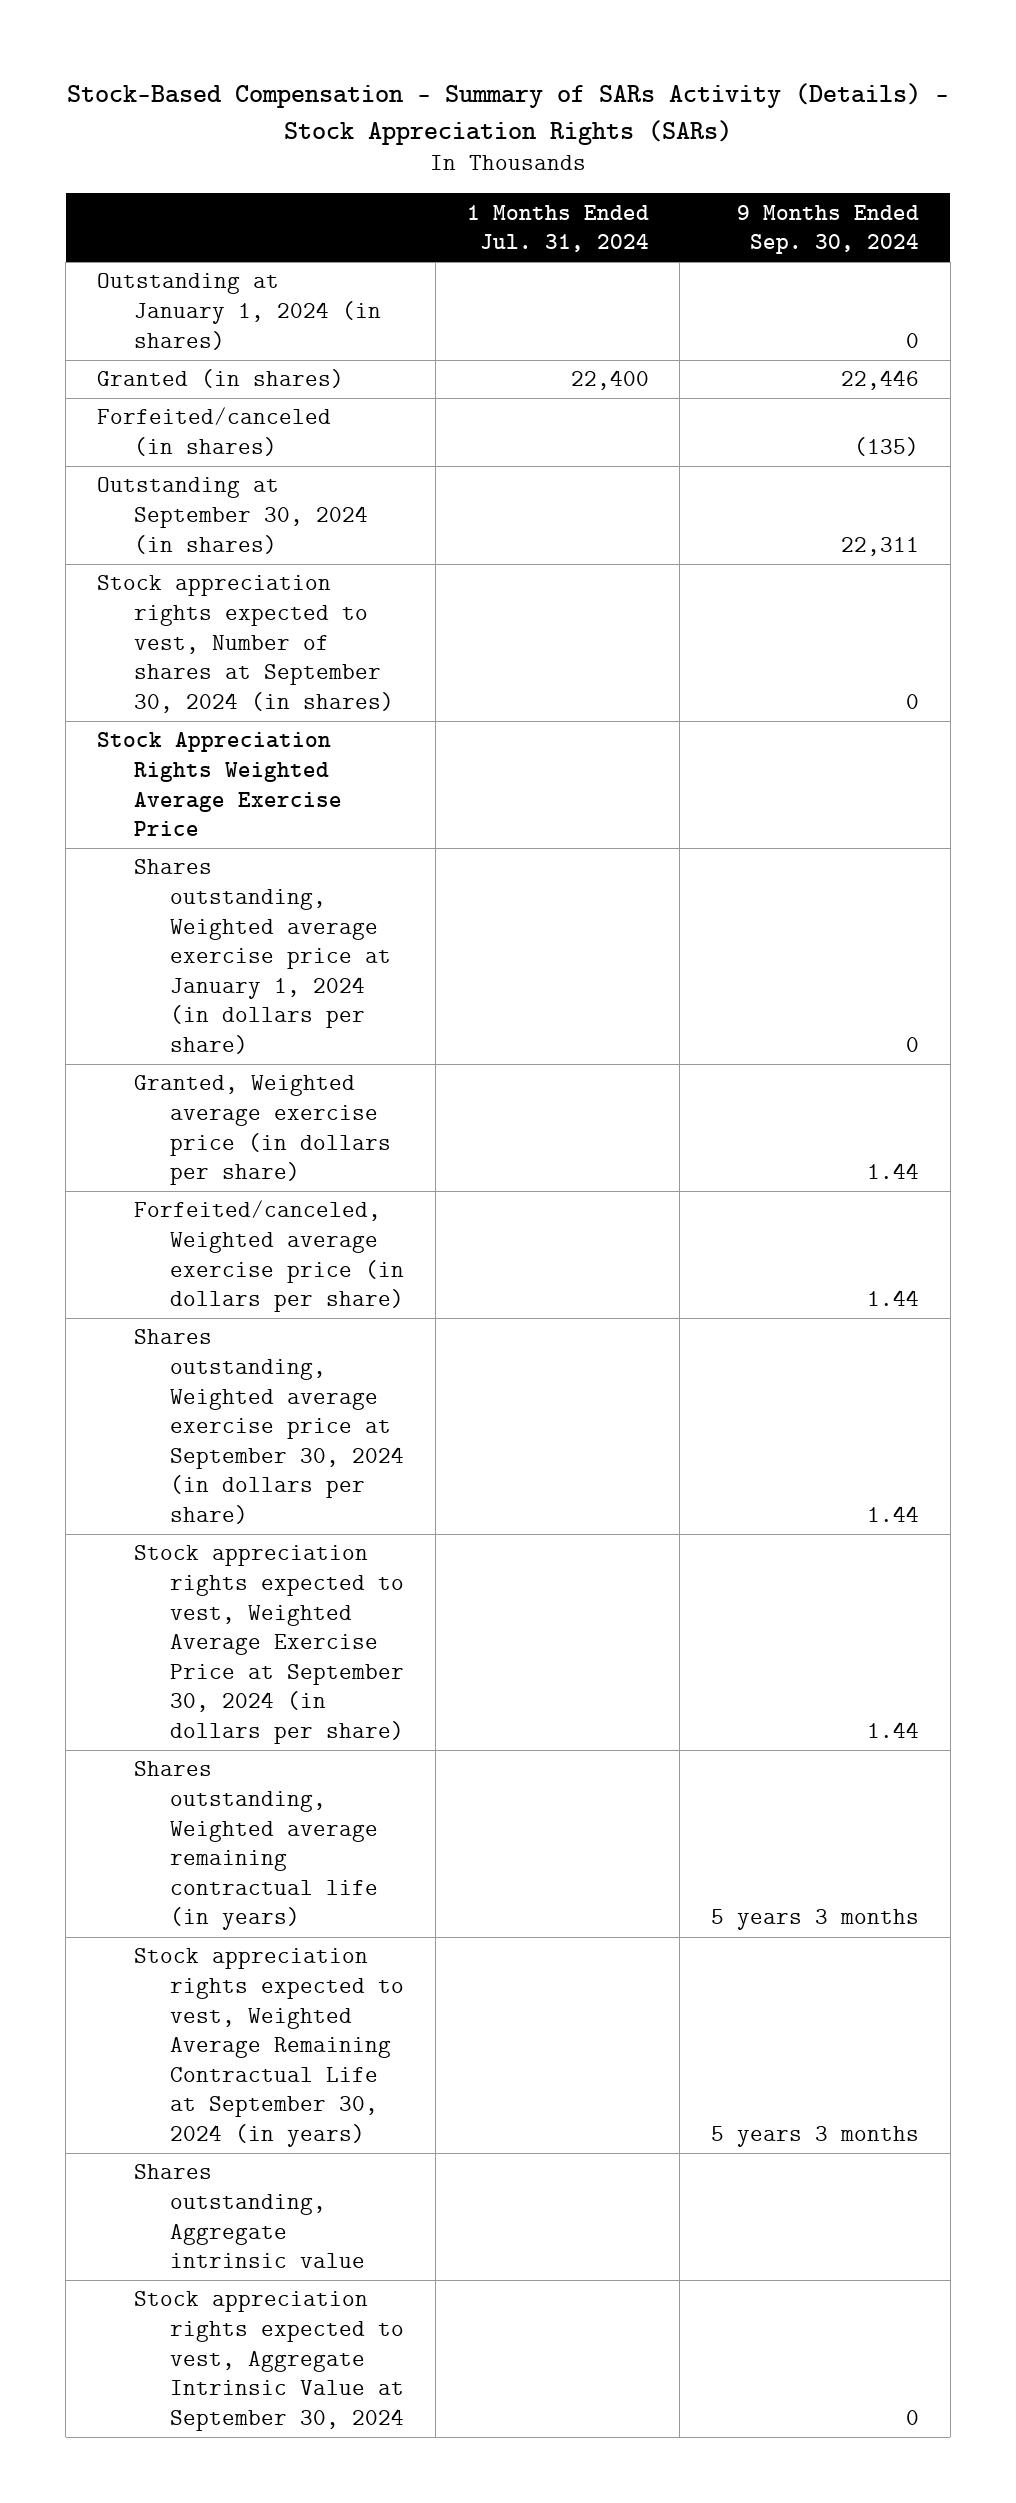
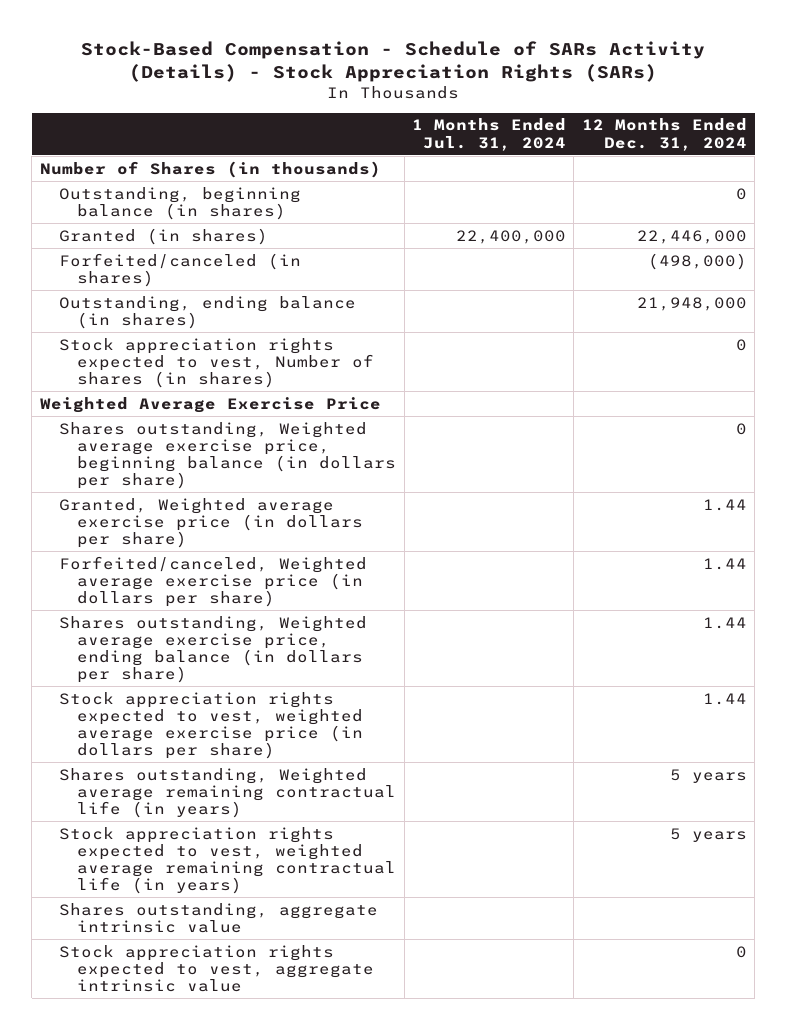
- Stock-Based Compensation - Summary of SARs Activity (Details) - Stock Appreciation Rights (SARs)
+ Stock-Based Compensation - Schedule of SARs Activity (Details) - Stock Appreciation Rights (SARs)
- | 1 Months Ended Jul. 31, 2024 | 9 Months Ended Sep. 30, 2024
+ | 1 Months Ended Jul. 31, 2024 | 12 Months Ended Dec. 31, 2024
- Outstanding at January 1, 2024 (in shares) | | 0
- Granted (in shares) | 22,400 | 22,446
+ Number of Shares (in thousands)
+ Outstanding, beginning balance (in shares) | | 0
+ Granted (in shares) | 22,400,000 | 22,446,000
- Outstanding at September 30, 2024 (in shares) | | 22,311
- Stock appreciation rights expected to vest, Number of shares at September 30, 2024 (in shares) | | 0
- Stock Appreciation Rights Weighted Average Exercise Price
- Shares outstanding, Weighted average exercise price at January 1, 2024 (in dollars per share) | | 0
+ Outstanding, ending balance (in shares) | | 21,948,000
+ Stock appreciation rights expected to vest, Number of shares (in shares) | | 0
+ Weighted Average Exercise Price
+ Shares outstanding, Weighted average exercise price, beginning balance (in dollars per share) | | 0
- Shares outstanding, Weighted average exercise price at September 30, 2024 (in dollars per share) | | 1.44
- Stock appreciation rights expected to vest, Weighted Average Exercise Price at September 30, 2024 (in dollars per share) | | 1.44
+ Shares outstanding, Weighted average exercise price, ending balance (in dollars per share) | | 1.44
+ Stock appreciation rights expected to vest, weighted average exercise price (in dollars per share) | | 1.44
- Stock appreciation rights expected to vest, Weighted Average Remaining Contractual Life at September 30, 2024 (in years) | | 5 years 3 months
- Shares outstanding, Aggregate intrinsic value
- Stock appreciation rights expected to vest, Aggregate Intrinsic Value at September 30, 2024 | | 0
+ Stock appreciation rights expected to vest, weighted average remaining contractual life (in years) | | 5 years
+ Shares outstanding, aggregate intrinsic value
+ Stock appreciation rights expected to vest, aggregate intrinsic value | | 0

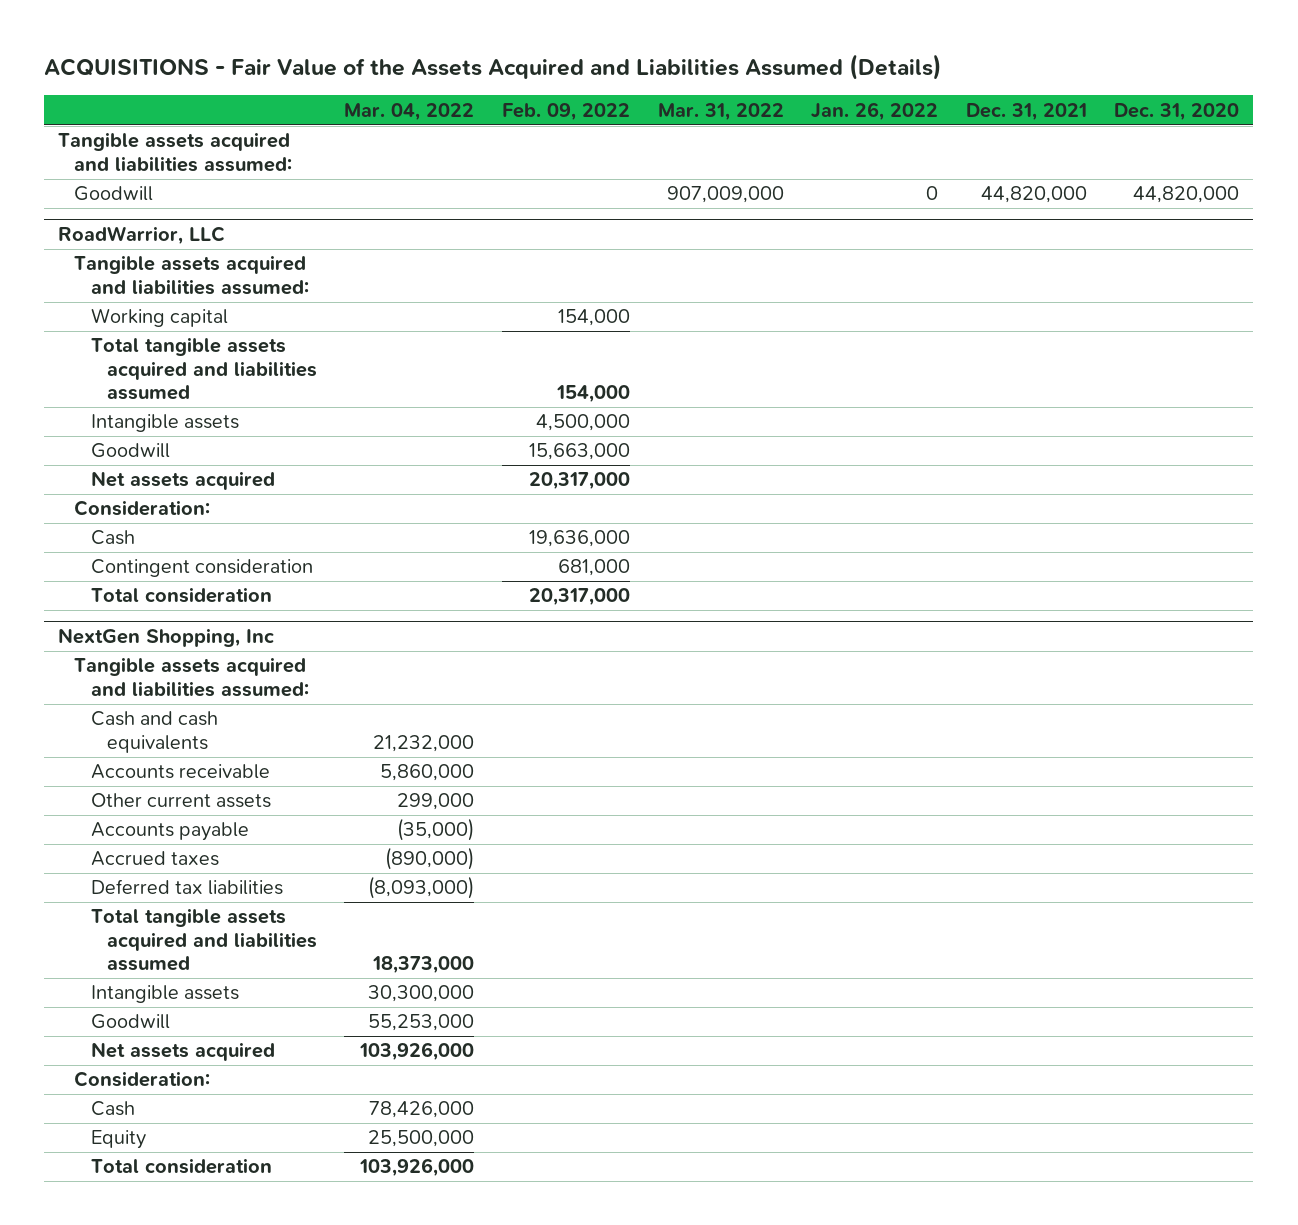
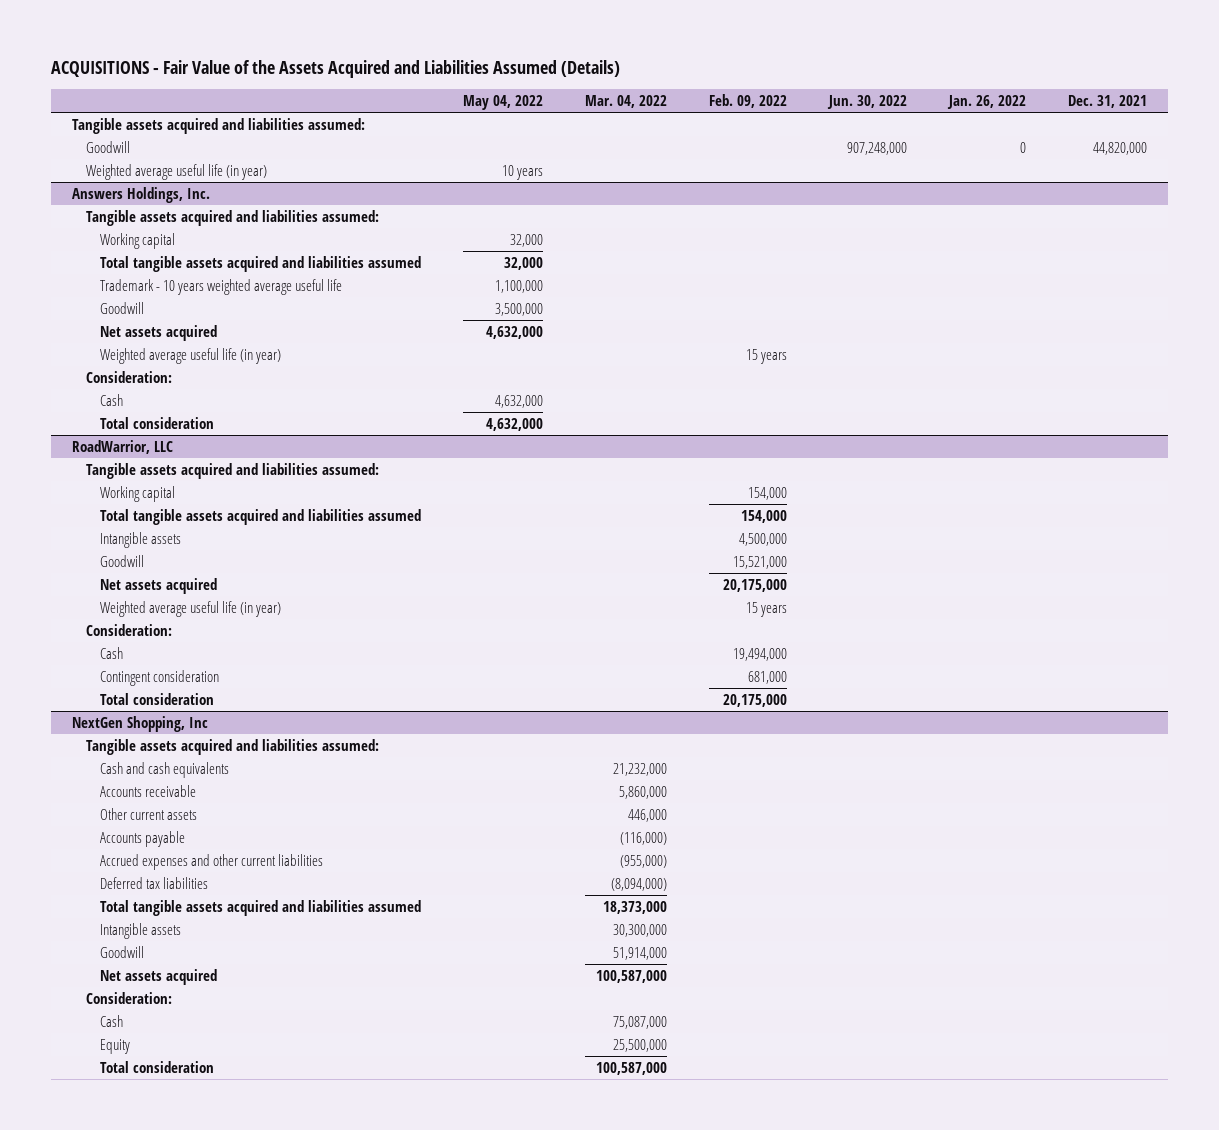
- | Mar. 04, 2022 | Feb. 09, 2022 | Mar. 31, 2022 | Jan. 26, 2022 | Dec. 31, 2021 | Dec. 31, 2020
+ | May 04, 2022 | Mar. 04, 2022 | Feb. 09, 2022 | Jun. 30, 2022 | Jan. 26, 2022 | Dec. 31, 2021
+ Weighted average useful life (in year) | 10 years | | | | |
+ Answers Holdings, Inc.
+ Tangible assets acquired and liabilities assumed:
+ Working capital | 32,000 | | | | |
+ Total tangible assets acquired and liabilities assumed | 32,000 | | | | |
+ Trademark - 10 years weighted average useful life | 1,100,000 | | | | |
+ Goodwill | 3,500,000 | | | | |
+ Net assets acquired | 4,632,000 | | | | |
+ Weighted average useful life (in year) | | | 15 years | | |
+ Consideration:
+ Cash | 4,632,000 | | | | |
+ Total consideration | 4,632,000 | | | | |
@ RoadWarrior, LLC
- Goodwill | | 15,663,000 | | | |
- Net assets acquired | | 20,317,000 | | | |
+ Goodwill | | | 15,521,000 | | |
+ Net assets acquired | | | 20,175,000 | | |
+ Weighted average useful life (in year) | | | 15 years | | |
- Cash | | 19,636,000 | | | |
+ Cash | | | 19,494,000 | | |
- Total consideration | | 20,317,000 | | | |
+ Total consideration | | | 20,175,000 | | |
@ NextGen Shopping, Inc
- Other current assets | 299,000 | | | | |
- Accounts payable | (35,000) | | | | |
- Accrued taxes | (890,000) | | | | |
- Deferred tax liabilities | (8,093,000) | | | | |
+ Other current assets | | 446,000 | | | |
+ Accounts payable | | (116,000) | | | |
+ Accrued expenses and other current liabilities | | (955,000) | | | |
+ Deferred tax liabilities | | (8,094,000) | | | |
- Goodwill | 55,253,000 | | | | |
- Net assets acquired | 103,926,000 | | | | |
+ Goodwill | | 51,914,000 | | | |
+ Net assets acquired | | 100,587,000 | | | |
- Cash | 78,426,000 | | | | |
+ Cash | | 75,087,000 | | | |
- Total consideration | 103,926,000 | | | | |
+ Total consideration | | 100,587,000 | | | |

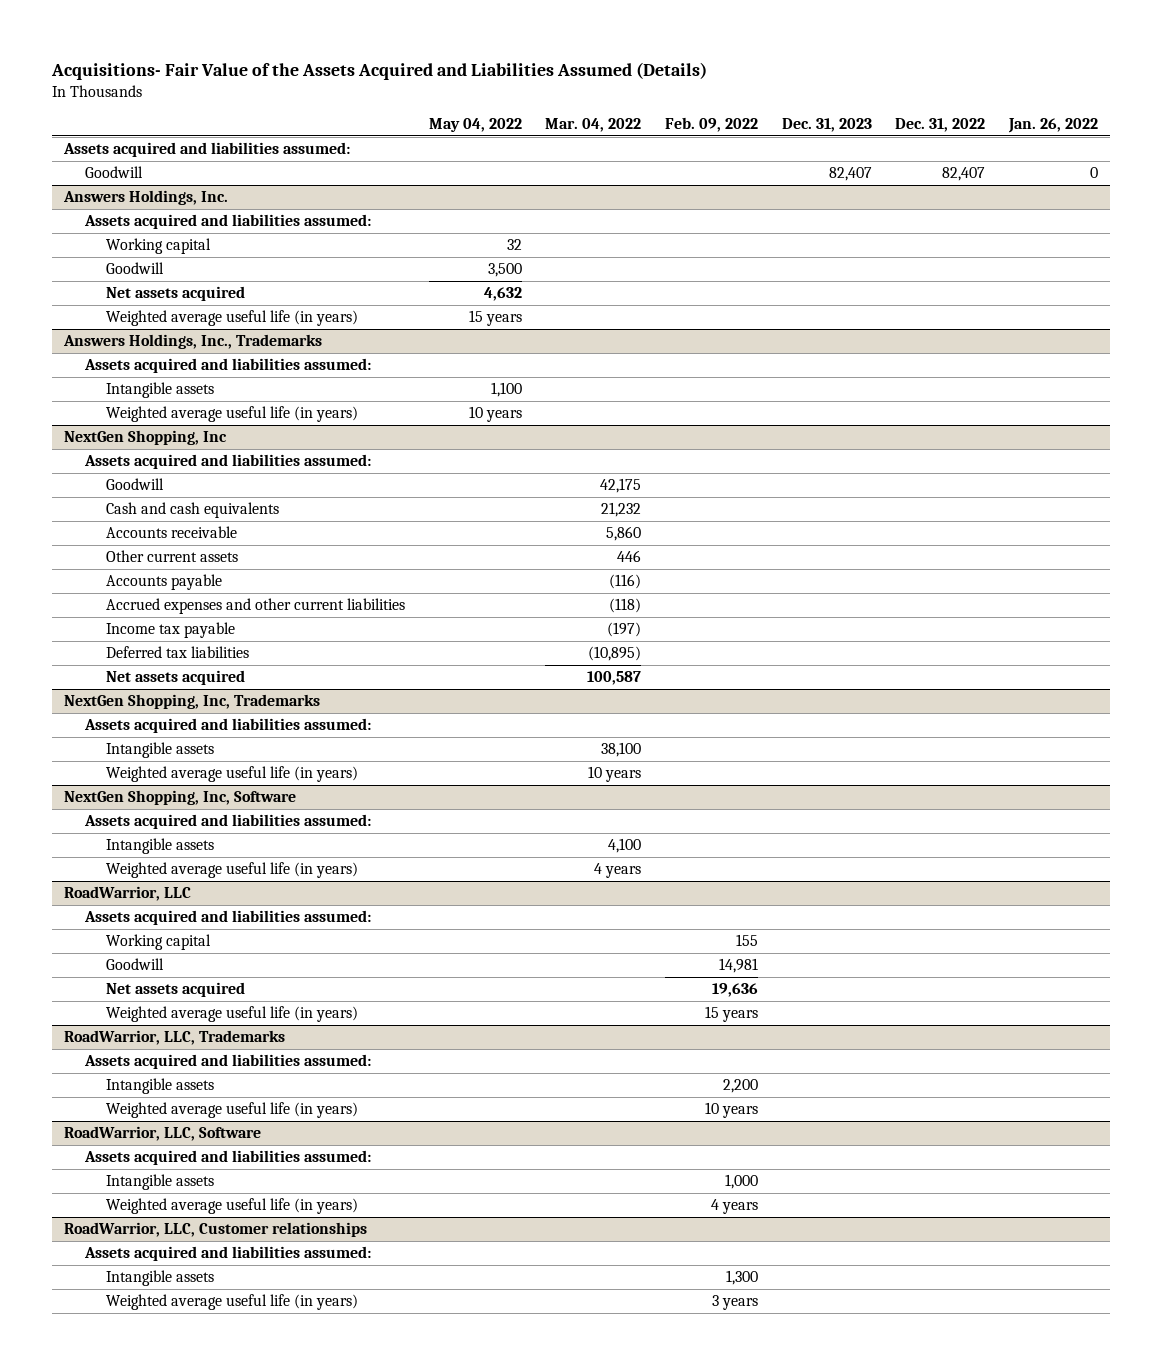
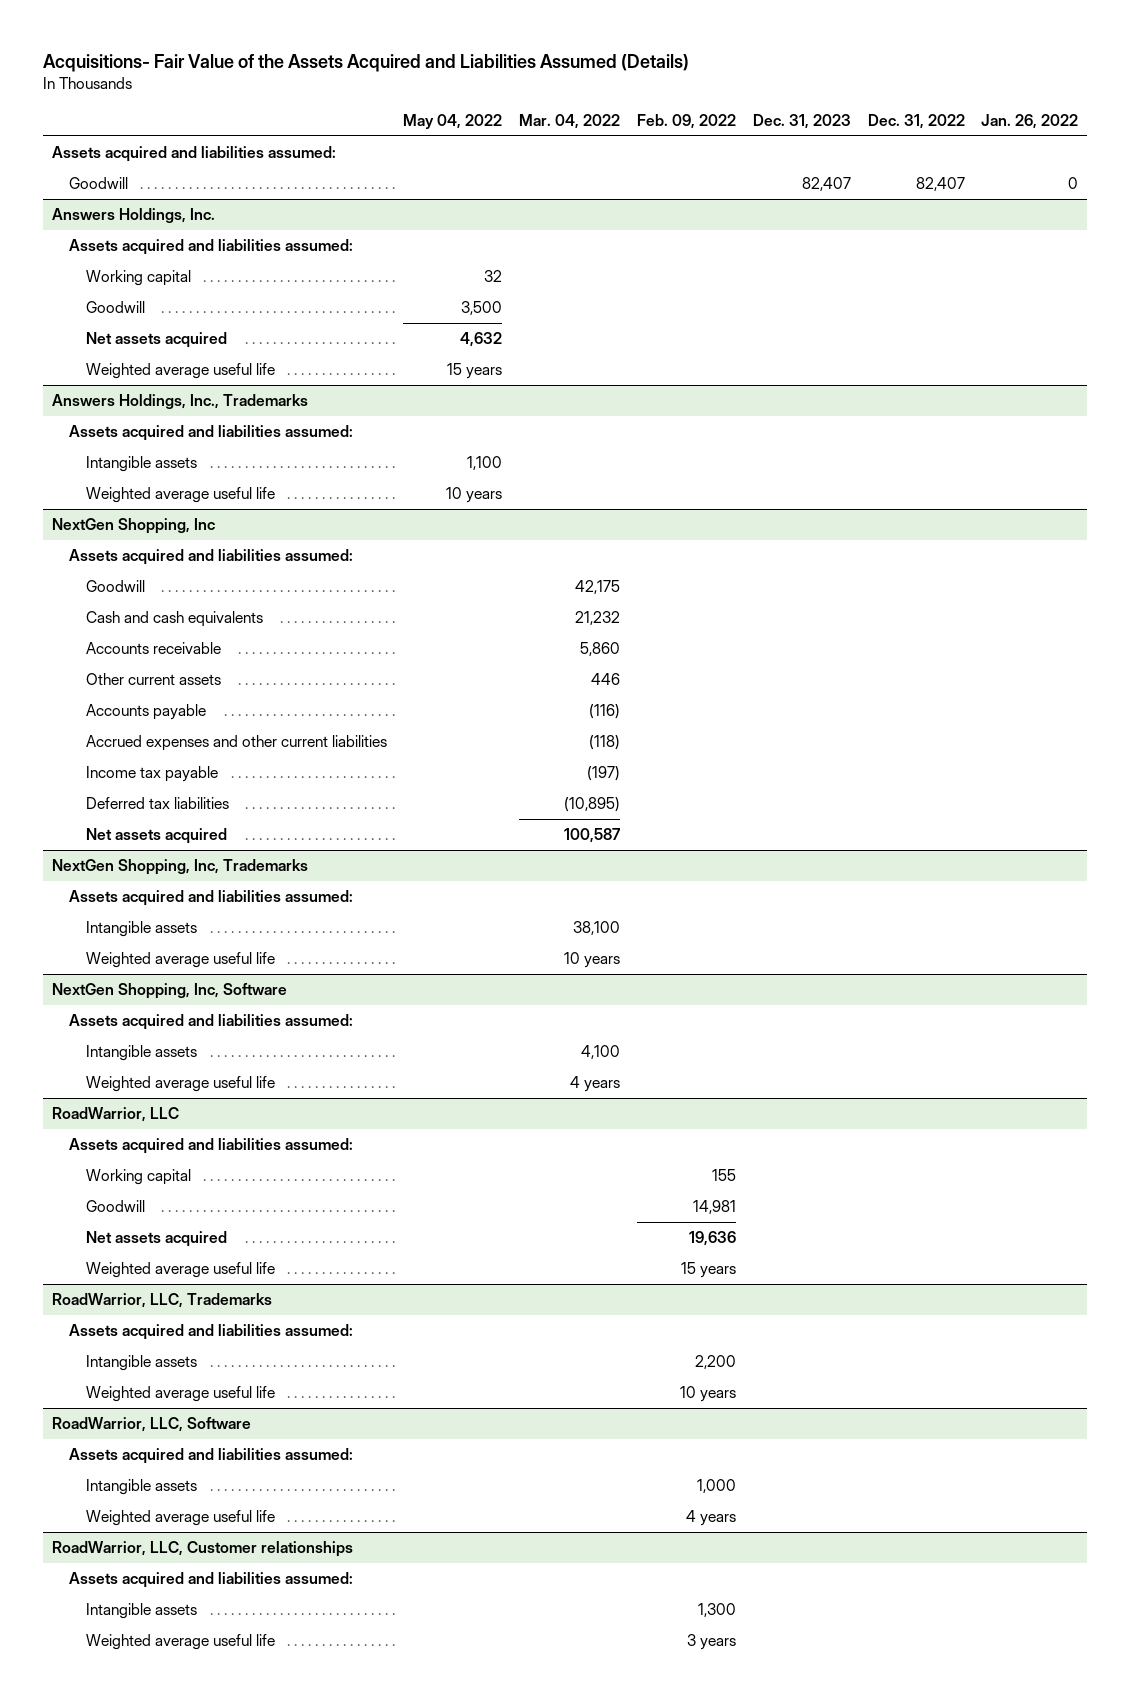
@ Answers Holdings, Inc.
- Weighted average useful life (in years) | 15 years | | | | |
+ Weighted average useful life | 15 years | | | | |
@ Answers Holdings, Inc., Trademarks
- Weighted average useful life (in years) | 10 years | | | | |
+ Weighted average useful life | 10 years | | | | |
@ NextGen Shopping, Inc, Trademarks
- Weighted average useful life (in years) | | 10 years | | | |
+ Weighted average useful life | | 10 years | | | |
@ NextGen Shopping, Inc, Software
- Weighted average useful life (in years) | | 4 years | | | |
+ Weighted average useful life | | 4 years | | | |
@ RoadWarrior, LLC
- Weighted average useful life (in years) | | | 15 years | | |
+ Weighted average useful life | | | 15 years | | |
@ RoadWarrior, LLC, Trademarks
- Weighted average useful life (in years) | | | 10 years | | |
+ Weighted average useful life | | | 10 years | | |
@ RoadWarrior, LLC, Software
- Weighted average useful life (in years) | | | 4 years | | |
+ Weighted average useful life | | | 4 years | | |
@ RoadWarrior, LLC, Customer relationships
- Weighted average useful life (in years) | | | 3 years | | |
+ Weighted average useful life | | | 3 years | | |

